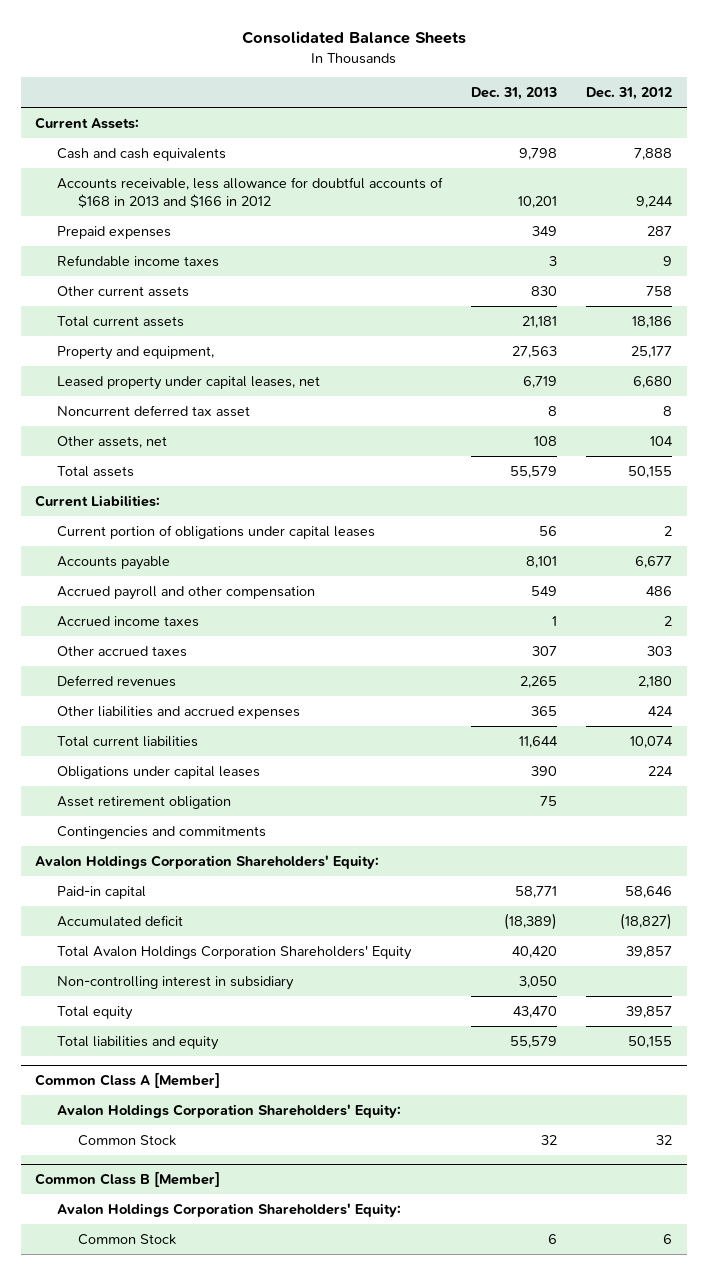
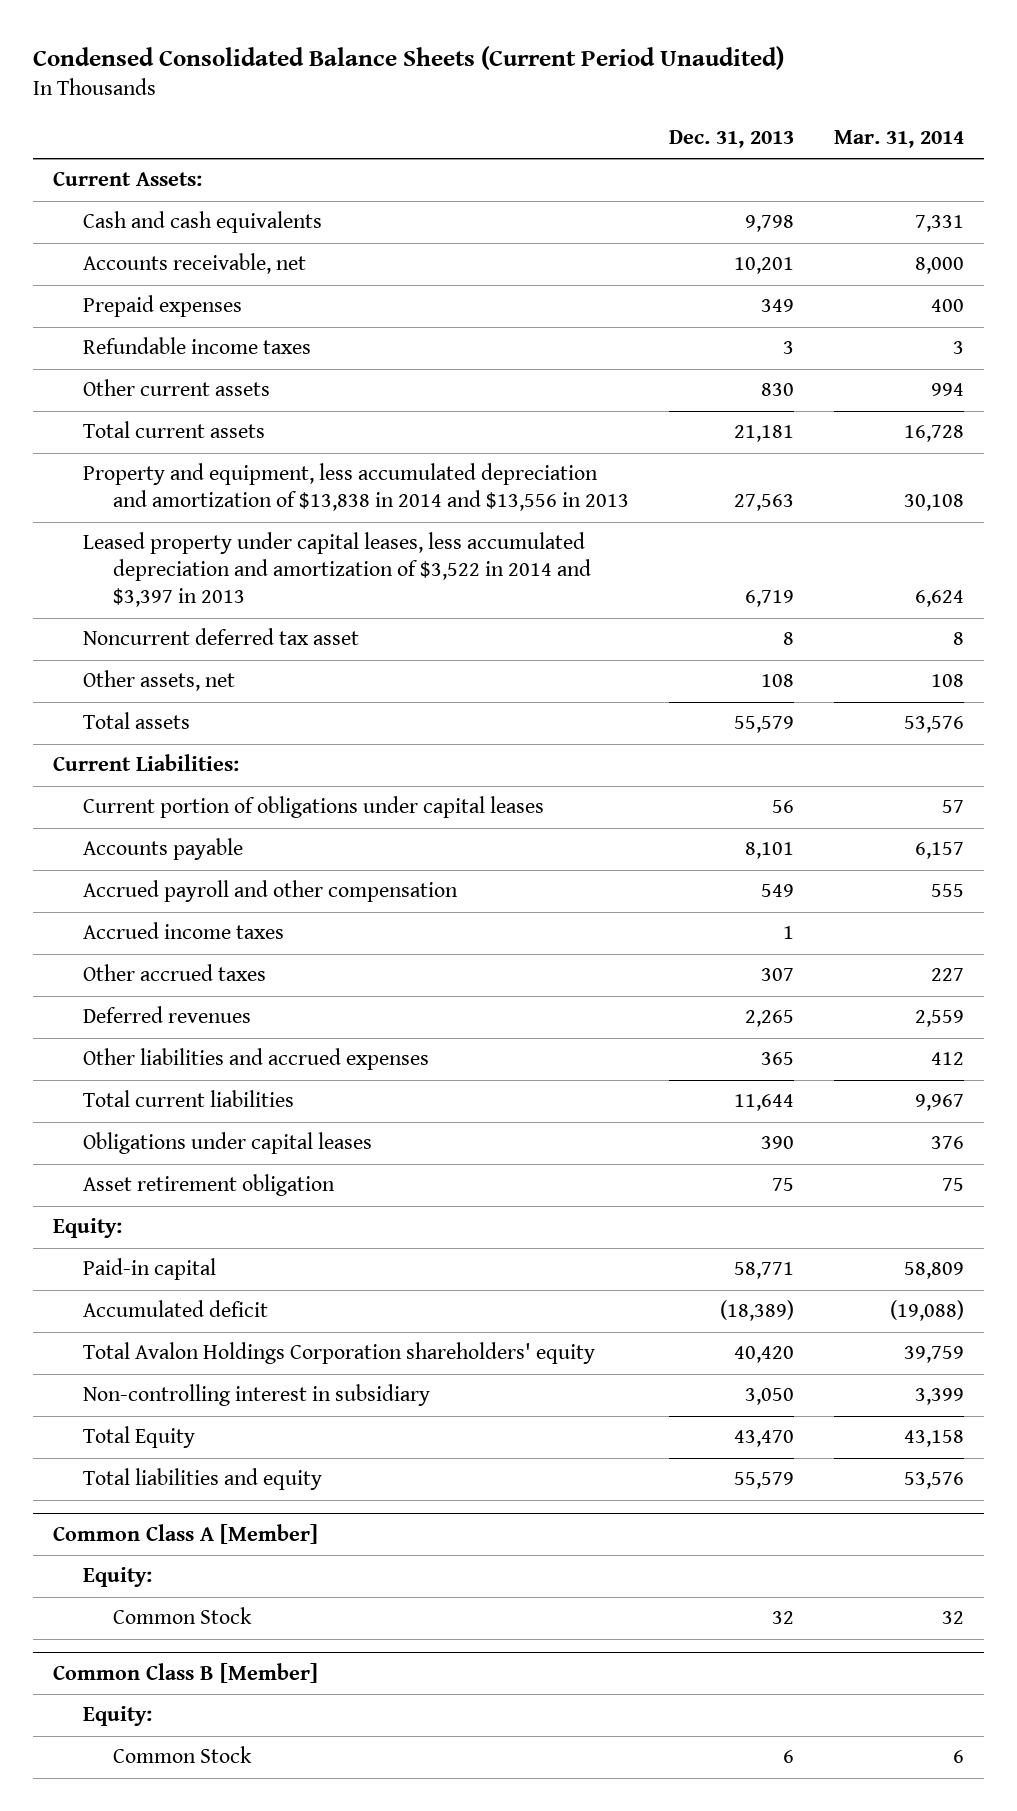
- Consolidated Balance Sheets
+ Condensed Consolidated Balance Sheets (Current Period Unaudited)
- | Dec. 31, 2013 | Dec. 31, 2012
+ | Dec. 31, 2013 | Mar. 31, 2014
- Accounts receivable, less allowance for doubtful accounts of $168 in 2013 and $166 in 2012 | 10,201 | 9,244
+ Accounts receivable, net | 10,201 | 8,000
- Property and equipment, | 27,563 | 25,177
- Leased property under capital leases, net | 6,719 | 6,680
+ Property and equipment, less accumulated depreciation and amortization of $13,838 in 2014 and $13,556 in 2013 | 27,563 | 30,108
+ Leased property under capital leases, less accumulated depreciation and amortization of $3,522 in 2014 and $3,397 in 2013 | 6,719 | 6,624
- Contingencies and commitments
- Avalon Holdings Corporation Shareholders' Equity:
+ Equity:
- Total Avalon Holdings Corporation Shareholders' Equity | 40,420 | 39,857
+ Total Avalon Holdings Corporation shareholders' equity | 40,420 | 39,759
- Total equity | 43,470 | 39,857
+ Total Equity | 43,470 | 43,158
@ Common Class A [Member]
- Avalon Holdings Corporation Shareholders' Equity:
+ Equity:
@ Common Class B [Member]
- Avalon Holdings Corporation Shareholders' Equity:
+ Equity:

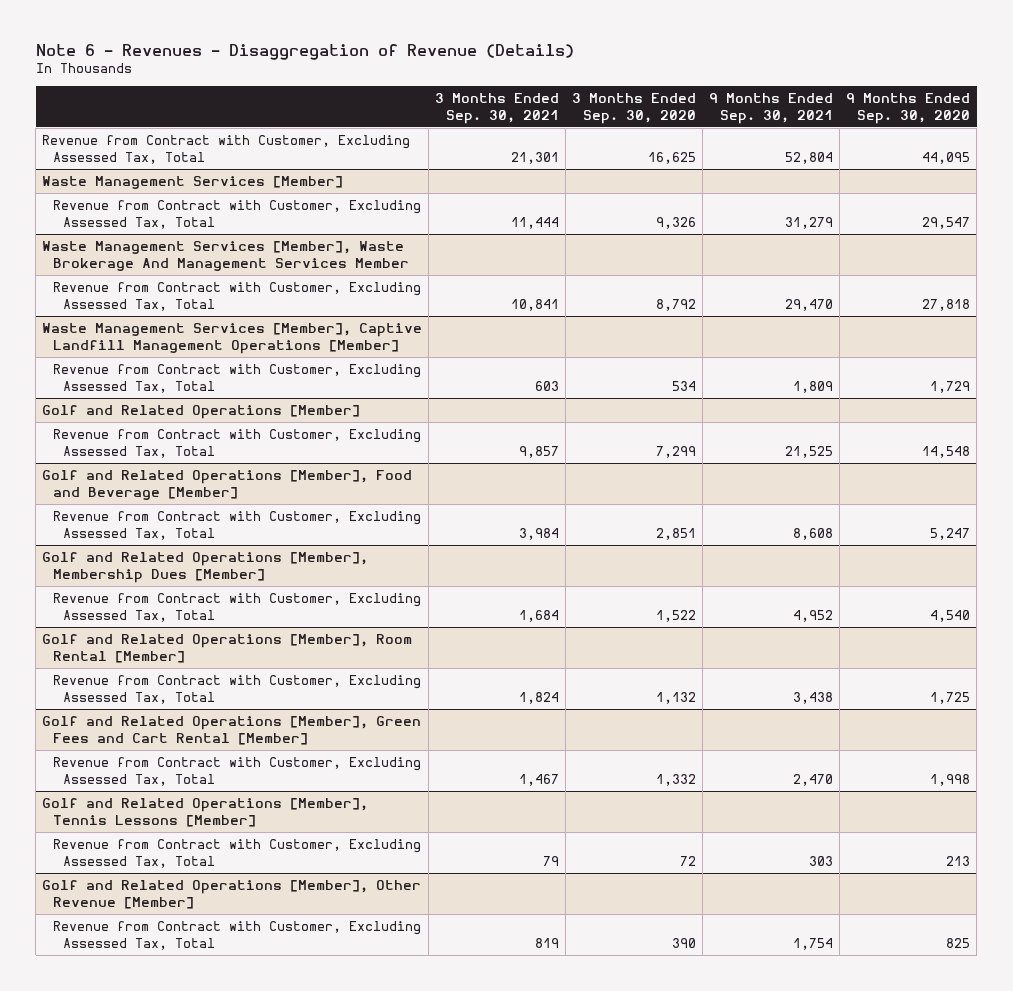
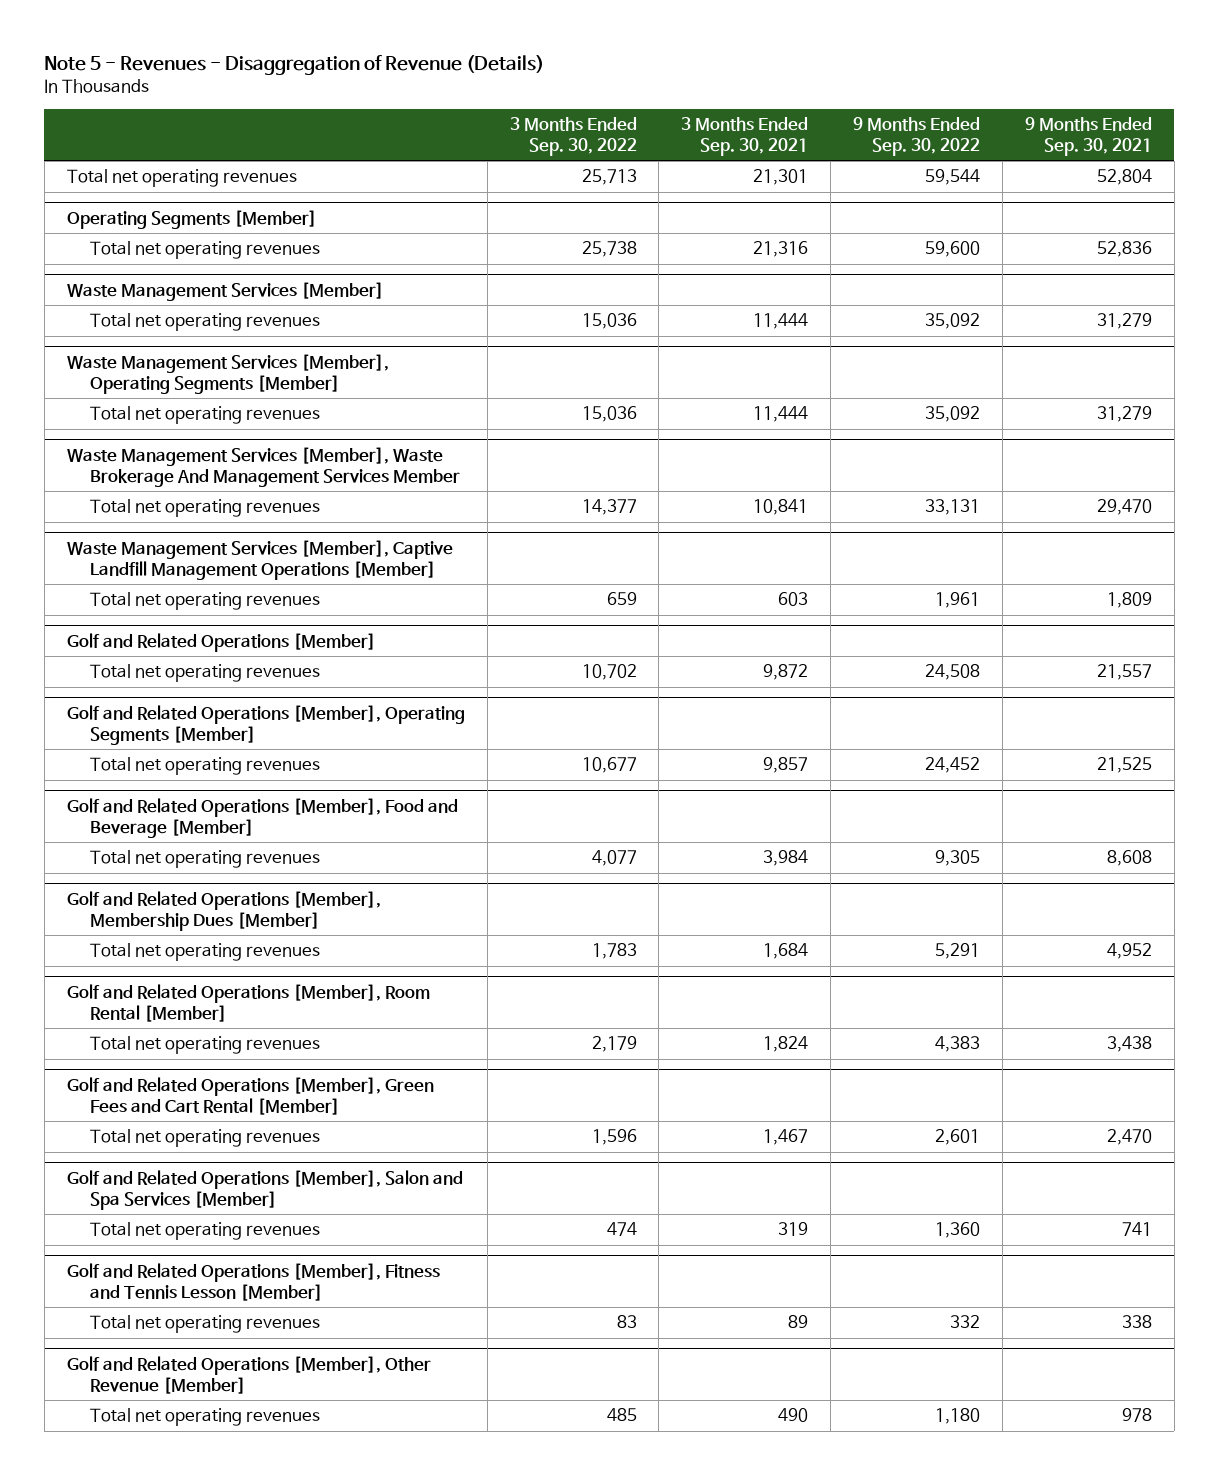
- Note 6 - Revenues - Disaggregation of Revenue (Details)
+ Note 5 - Revenues - Disaggregation of Revenue (Details)
- | 3 Months Ended Sep. 30, 2021 | 3 Months Ended Sep. 30, 2020 | 9 Months Ended Sep. 30, 2021 | 9 Months Ended Sep. 30, 2020
+ | 3 Months Ended Sep. 30, 2022 | 3 Months Ended Sep. 30, 2021 | 9 Months Ended Sep. 30, 2022 | 9 Months Ended Sep. 30, 2021
- Revenue from Contract with Customer, Excluding Assessed Tax, Total | 21,301 | 16,625 | 52,804 | 44,095
+ Total net operating revenues | 25,713 | 21,301 | 59,544 | 52,804
+ Operating Segments [Member]
+ Total net operating revenues | 25,738 | 21,316 | 59,600 | 52,836
@ Waste Management Services [Member]
- Revenue from Contract with Customer, Excluding Assessed Tax, Total | 11,444 | 9,326 | 31,279 | 29,547
+ Total net operating revenues | 15,036 | 11,444 | 35,092 | 31,279
+ Waste Management Services [Member], Operating Segments [Member]
+ Total net operating revenues | 15,036 | 11,444 | 35,092 | 31,279
@ Waste Management Services [Member], Waste Brokerage And Management Services Member
- Revenue from Contract with Customer, Excluding Assessed Tax, Total | 10,841 | 8,792 | 29,470 | 27,818
+ Total net operating revenues | 14,377 | 10,841 | 33,131 | 29,470
@ Waste Management Services [Member], Captive Landfill Management Operations [Member]
- Revenue from Contract with Customer, Excluding Assessed Tax, Total | 603 | 534 | 1,809 | 1,729
+ Total net operating revenues | 659 | 603 | 1,961 | 1,809
@ Golf and Related Operations [Member]
- Revenue from Contract with Customer, Excluding Assessed Tax, Total | 9,857 | 7,299 | 21,525 | 14,548
+ Total net operating revenues | 10,702 | 9,872 | 24,508 | 21,557
+ Golf and Related Operations [Member], Operating Segments [Member]
+ Total net operating revenues | 10,677 | 9,857 | 24,452 | 21,525
@ Golf and Related Operations [Member], Food and Beverage [Member]
- Revenue from Contract with Customer, Excluding Assessed Tax, Total | 3,984 | 2,851 | 8,608 | 5,247
+ Total net operating revenues | 4,077 | 3,984 | 9,305 | 8,608
@ Golf and Related Operations [Member], Membership Dues [Member]
- Revenue from Contract with Customer, Excluding Assessed Tax, Total | 1,684 | 1,522 | 4,952 | 4,540
+ Total net operating revenues | 1,783 | 1,684 | 5,291 | 4,952
@ Golf and Related Operations [Member], Room Rental [Member]
- Revenue from Contract with Customer, Excluding Assessed Tax, Total | 1,824 | 1,132 | 3,438 | 1,725
+ Total net operating revenues | 2,179 | 1,824 | 4,383 | 3,438
@ Golf and Related Operations [Member], Green Fees and Cart Rental [Member]
- Revenue from Contract with Customer, Excluding Assessed Tax, Total | 1,467 | 1,332 | 2,470 | 1,998
- Golf and Related Operations [Member], Tennis Lessons [Member]
- Revenue from Contract with Customer, Excluding Assessed Tax, Total | 79 | 72 | 303 | 213
@ Golf and Related Operations [Member], Green Fees and Cart Rental [Member]
+ Total net operating revenues | 1,596 | 1,467 | 2,601 | 2,470
+ Golf and Related Operations [Member], Salon and Spa Services [Member]
+ Total net operating revenues | 474 | 319 | 1,360 | 741
+ Golf and Related Operations [Member], Fitness and Tennis Lesson [Member]
+ Total net operating revenues | 83 | 89 | 332 | 338
@ Golf and Related Operations [Member], Other Revenue [Member]
- Revenue from Contract with Customer, Excluding Assessed Tax, Total | 819 | 390 | 1,754 | 825
+ Total net operating revenues | 485 | 490 | 1,180 | 978

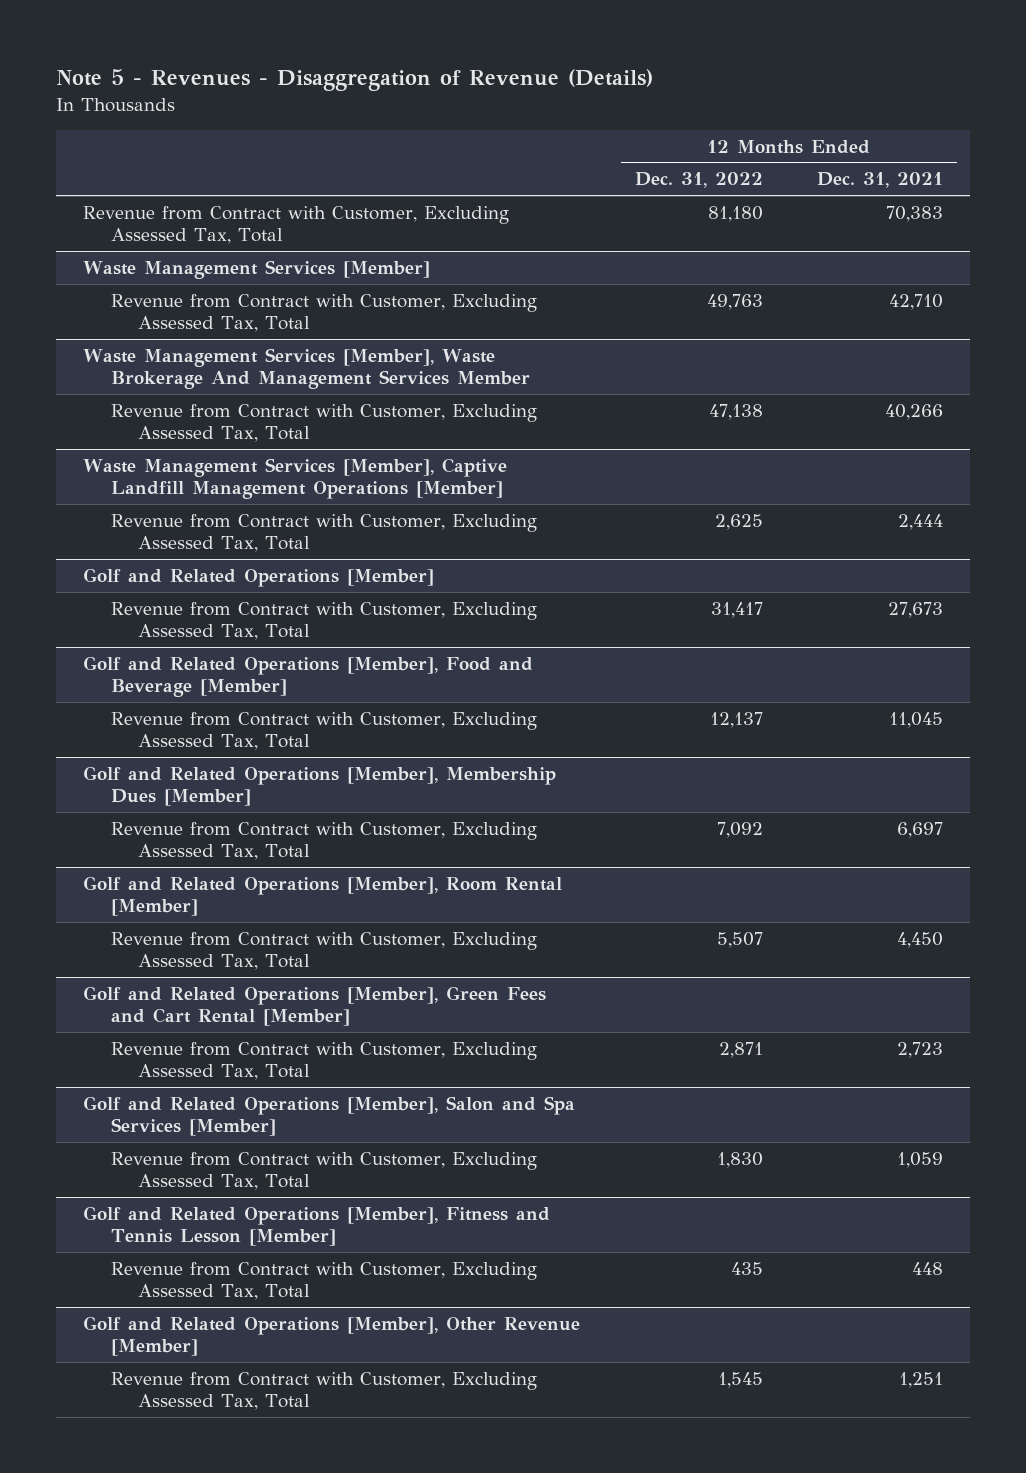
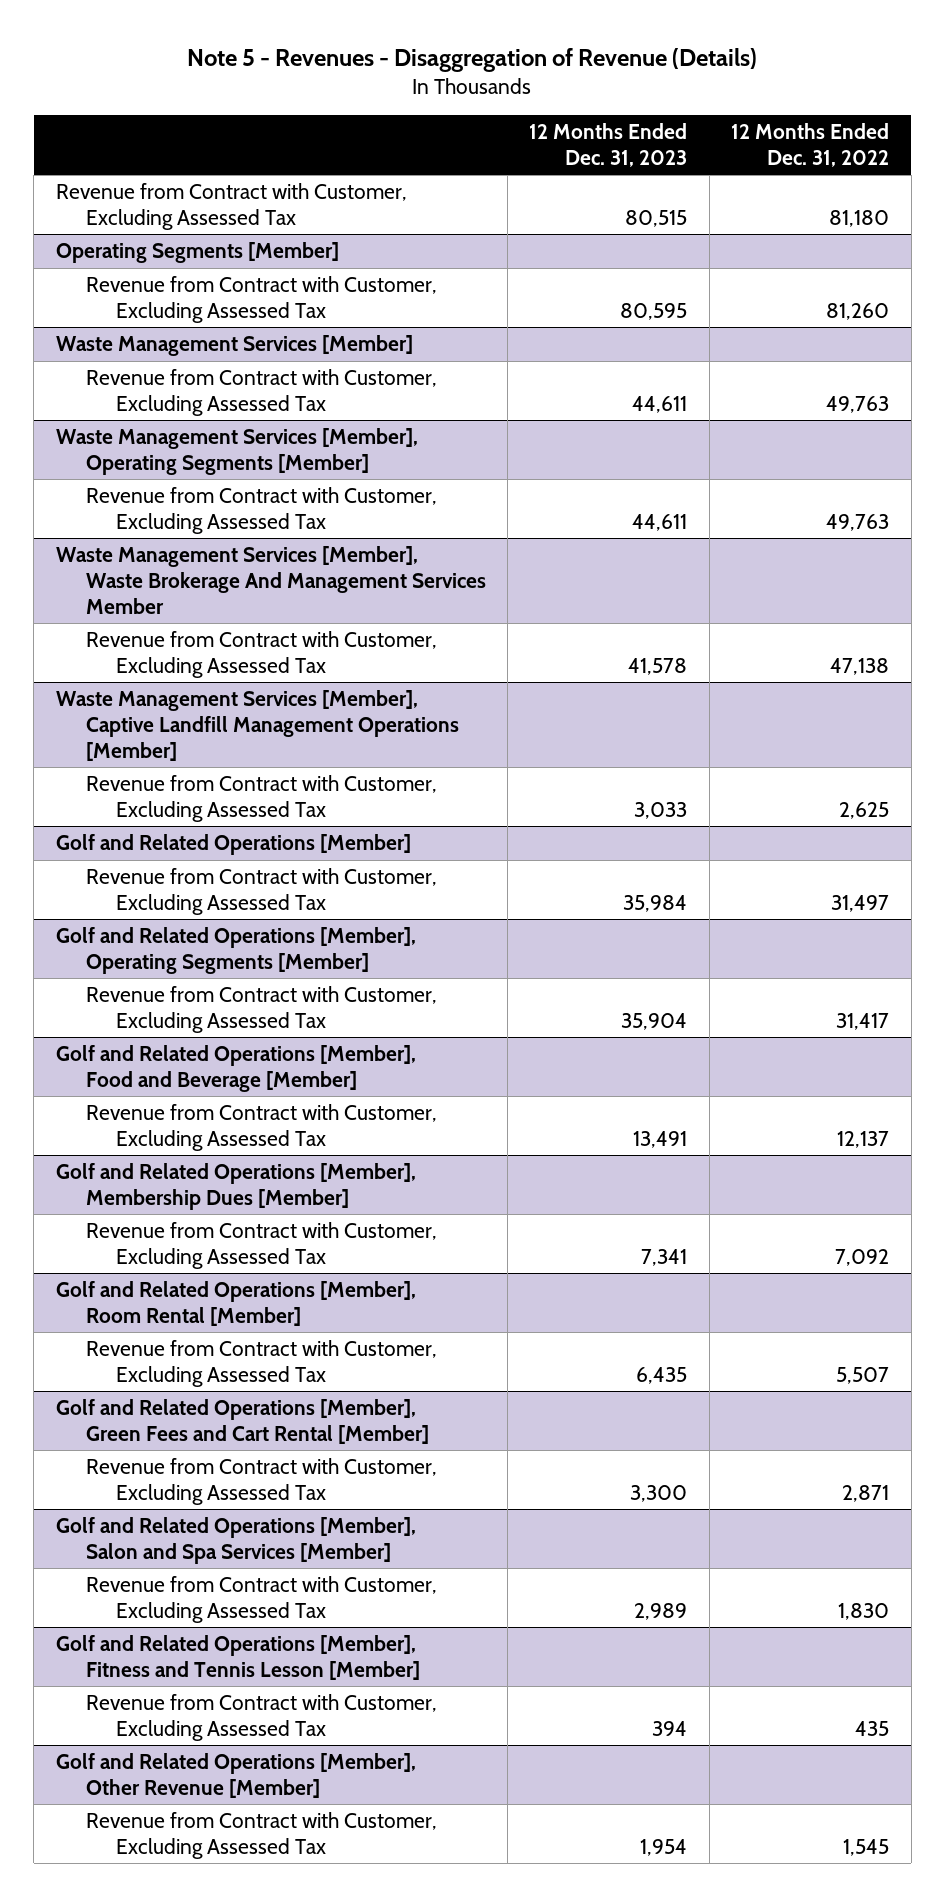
- | 12 Months Ended Dec. 31, 2022 | 12 Months Ended Dec. 31, 2021
+ | 12 Months Ended Dec. 31, 2023 | 12 Months Ended Dec. 31, 2022
- Revenue from Contract with Customer, Excluding Assessed Tax, Total | 81,180 | 70,383
+ Revenue from Contract with Customer, Excluding Assessed Tax | 80,515 | 81,180
+ Operating Segments [Member]
+ Revenue from Contract with Customer, Excluding Assessed Tax | 80,595 | 81,260
@ Waste Management Services [Member]
- Revenue from Contract with Customer, Excluding Assessed Tax, Total | 49,763 | 42,710
+ Revenue from Contract with Customer, Excluding Assessed Tax | 44,611 | 49,763
+ Waste Management Services [Member], Operating Segments [Member]
+ Revenue from Contract with Customer, Excluding Assessed Tax | 44,611 | 49,763
@ Waste Management Services [Member], Waste Brokerage And Management Services Member
- Revenue from Contract with Customer, Excluding Assessed Tax, Total | 47,138 | 40,266
+ Revenue from Contract with Customer, Excluding Assessed Tax | 41,578 | 47,138
@ Waste Management Services [Member], Captive Landfill Management Operations [Member]
- Revenue from Contract with Customer, Excluding Assessed Tax, Total | 2,625 | 2,444
+ Revenue from Contract with Customer, Excluding Assessed Tax | 3,033 | 2,625
@ Golf and Related Operations [Member]
- Revenue from Contract with Customer, Excluding Assessed Tax, Total | 31,417 | 27,673
+ Revenue from Contract with Customer, Excluding Assessed Tax | 35,984 | 31,497
+ Golf and Related Operations [Member], Operating Segments [Member]
+ Revenue from Contract with Customer, Excluding Assessed Tax | 35,904 | 31,417
@ Golf and Related Operations [Member], Food and Beverage [Member]
- Revenue from Contract with Customer, Excluding Assessed Tax, Total | 12,137 | 11,045
+ Revenue from Contract with Customer, Excluding Assessed Tax | 13,491 | 12,137
@ Golf and Related Operations [Member], Membership Dues [Member]
- Revenue from Contract with Customer, Excluding Assessed Tax, Total | 7,092 | 6,697
+ Revenue from Contract with Customer, Excluding Assessed Tax | 7,341 | 7,092
@ Golf and Related Operations [Member], Room Rental [Member]
- Revenue from Contract with Customer, Excluding Assessed Tax, Total | 5,507 | 4,450
+ Revenue from Contract with Customer, Excluding Assessed Tax | 6,435 | 5,507
@ Golf and Related Operations [Member], Green Fees and Cart Rental [Member]
- Revenue from Contract with Customer, Excluding Assessed Tax, Total | 2,871 | 2,723
+ Revenue from Contract with Customer, Excluding Assessed Tax | 3,300 | 2,871
@ Golf and Related Operations [Member], Salon and Spa Services [Member]
- Revenue from Contract with Customer, Excluding Assessed Tax, Total | 1,830 | 1,059
+ Revenue from Contract with Customer, Excluding Assessed Tax | 2,989 | 1,830
@ Golf and Related Operations [Member], Fitness and Tennis Lesson [Member]
- Revenue from Contract with Customer, Excluding Assessed Tax, Total | 435 | 448
+ Revenue from Contract with Customer, Excluding Assessed Tax | 394 | 435
@ Golf and Related Operations [Member], Other Revenue [Member]
- Revenue from Contract with Customer, Excluding Assessed Tax, Total | 1,545 | 1,251
+ Revenue from Contract with Customer, Excluding Assessed Tax | 1,954 | 1,545

